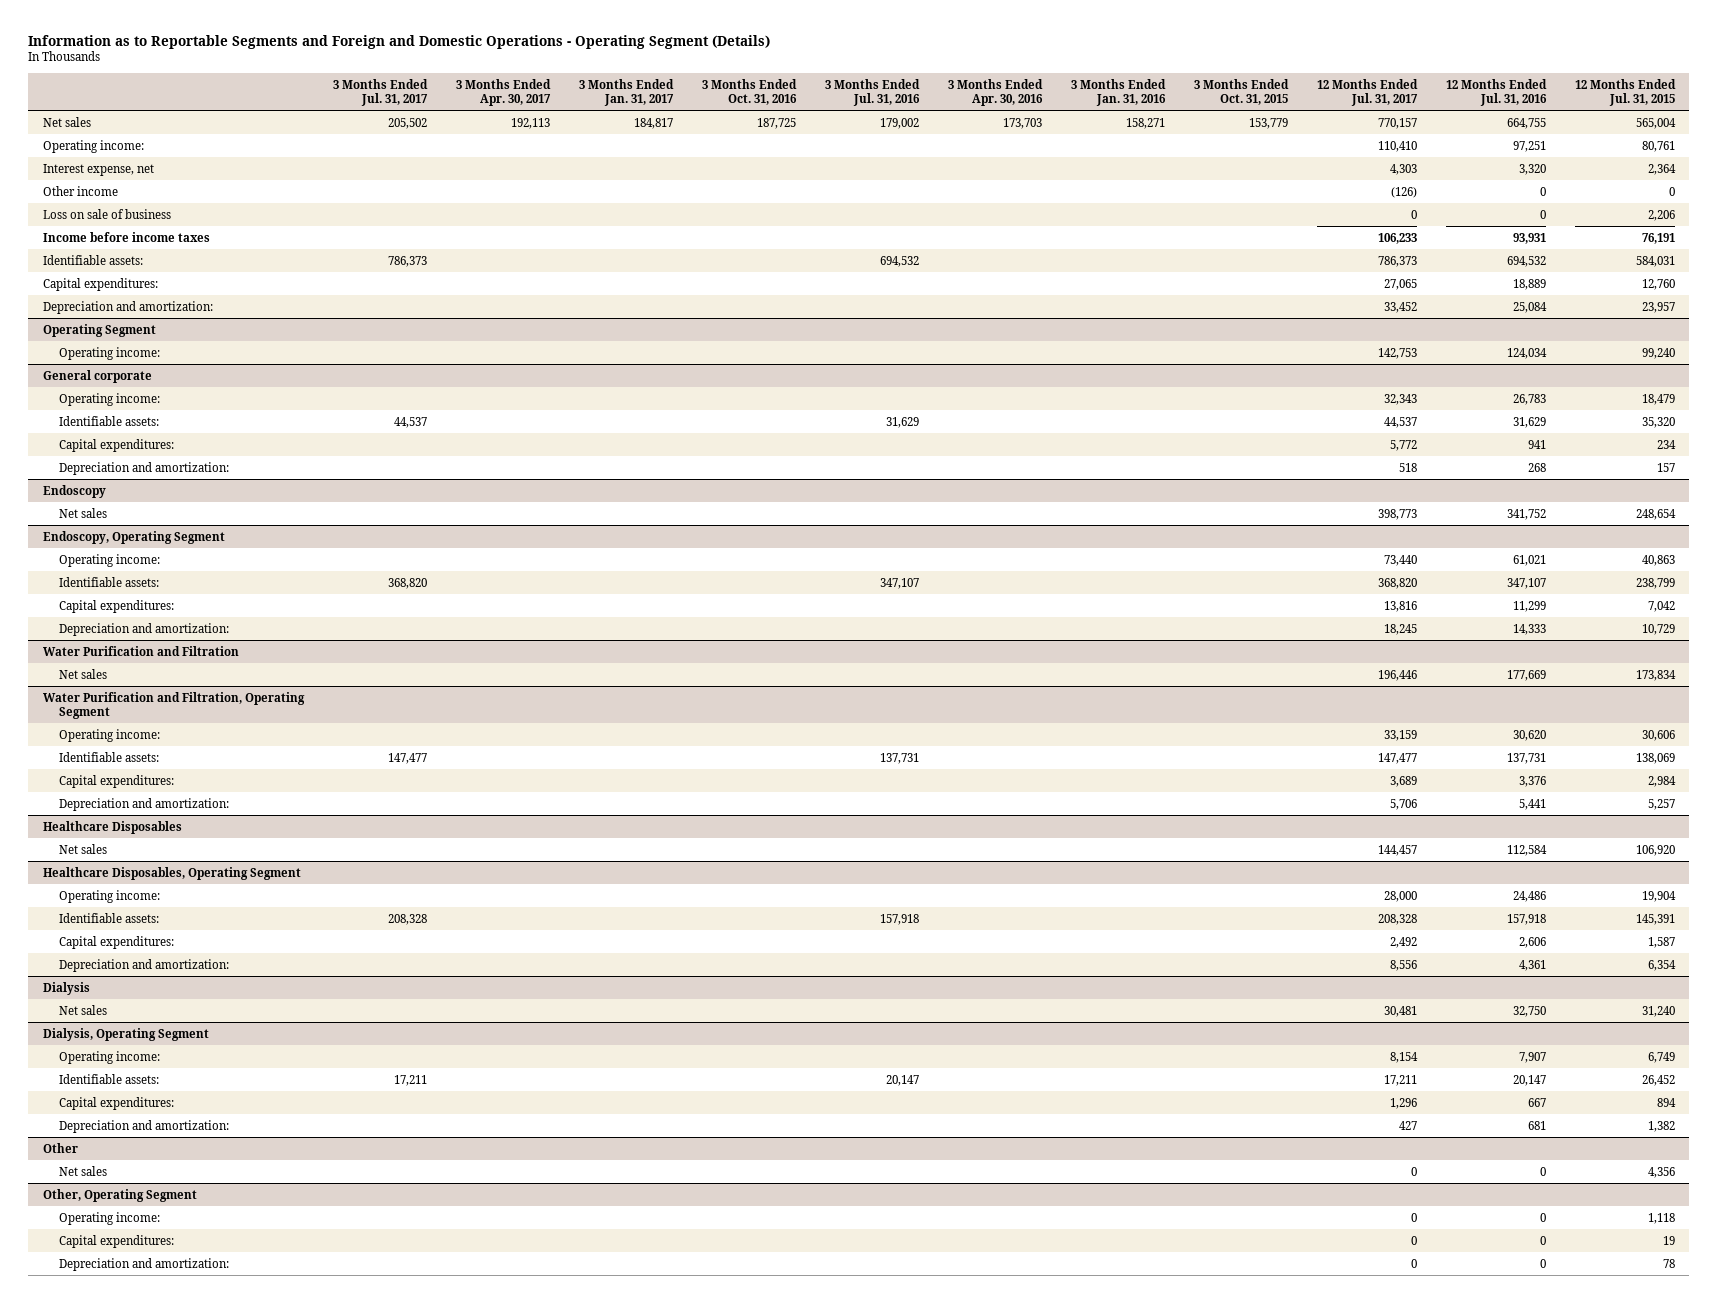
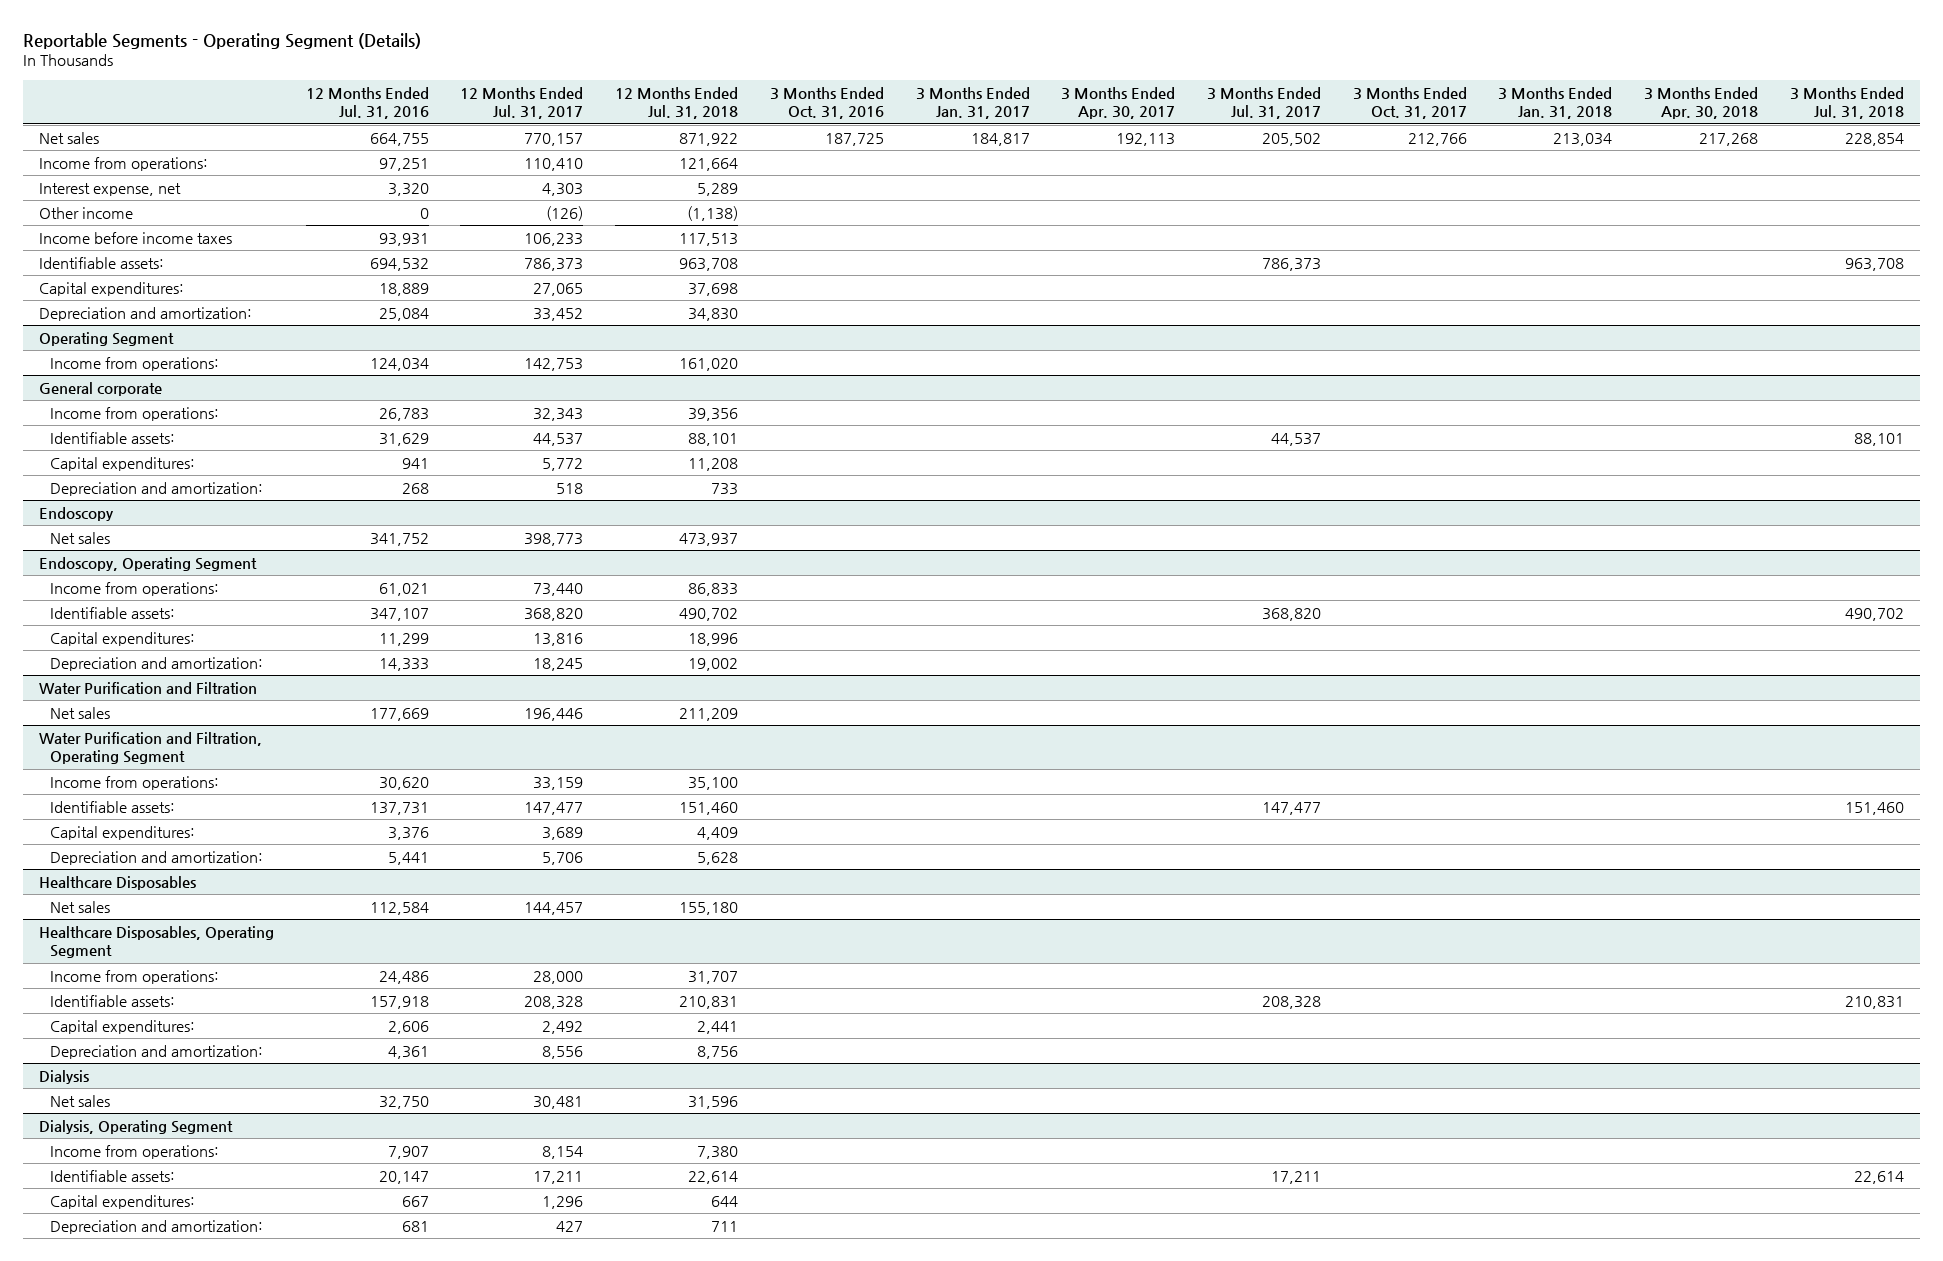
- Information as to Reportable Segments and Foreign and Domestic Operations - Operating Segment (Details)
+ Reportable Segments - Operating Segment (Details)
- | 3 Months Ended Jul. 31, 2017 | 3 Months Ended Apr. 30, 2017 | 3 Months Ended Jan. 31, 2017 | 3 Months Ended Oct. 31, 2016 | 3 Months Ended Jul. 31, 2016 | 3 Months Ended Apr. 30, 2016 | 3 Months Ended Jan. 31, 2016 | 3 Months Ended Oct. 31, 2015 | 12 Months Ended Jul. 31, 2017 | 12 Months Ended Jul. 31, 2016 | 12 Months Ended Jul. 31, 2015
+ | 12 Months Ended Jul. 31, 2016 | 12 Months Ended Jul. 31, 2017 | 12 Months Ended Jul. 31, 2018 | 3 Months Ended Oct. 31, 2016 | 3 Months Ended Jan. 31, 2017 | 3 Months Ended Apr. 30, 2017 | 3 Months Ended Jul. 31, 2017 | 3 Months Ended Oct. 31, 2017 | 3 Months Ended Jan. 31, 2018 | 3 Months Ended Apr. 30, 2018 | 3 Months Ended Jul. 31, 2018
- Operating income: | | | | | | | | | 110,410 | 97,251 | 80,761
+ Income from operations: | 97,251 | 110,410 | 121,664 | | | | | | | |
- Loss on sale of business | | | | | | | | | 0 | 0 | 2,206
@ Operating Segment
- Operating income: | | | | | | | | | 142,753 | 124,034 | 99,240
+ Income from operations: | 124,034 | 142,753 | 161,020 | | | | | | | |
@ General corporate
- Operating income: | | | | | | | | | 32,343 | 26,783 | 18,479
+ Income from operations: | 26,783 | 32,343 | 39,356 | | | | | | | |
@ Endoscopy, Operating Segment
- Operating income: | | | | | | | | | 73,440 | 61,021 | 40,863
+ Income from operations: | 61,021 | 73,440 | 86,833 | | | | | | | |
@ Water Purification and Filtration, Operating Segment
- Operating income: | | | | | | | | | 33,159 | 30,620 | 30,606
+ Income from operations: | 30,620 | 33,159 | 35,100 | | | | | | | |
@ Healthcare Disposables, Operating Segment
- Operating income: | | | | | | | | | 28,000 | 24,486 | 19,904
+ Income from operations: | 24,486 | 28,000 | 31,707 | | | | | | | |
@ Dialysis, Operating Segment
- Operating income: | | | | | | | | | 8,154 | 7,907 | 6,749
+ Income from operations: | 7,907 | 8,154 | 7,380 | | | | | | | |
- Other
- Net sales | | | | | | | | | 0 | 0 | 4,356
- Other, Operating Segment
- Operating income: | | | | | | | | | 0 | 0 | 1,118
- Capital expenditures: | | | | | | | | | 0 | 0 | 19
- Depreciation and amortization: | | | | | | | | | 0 | 0 | 78

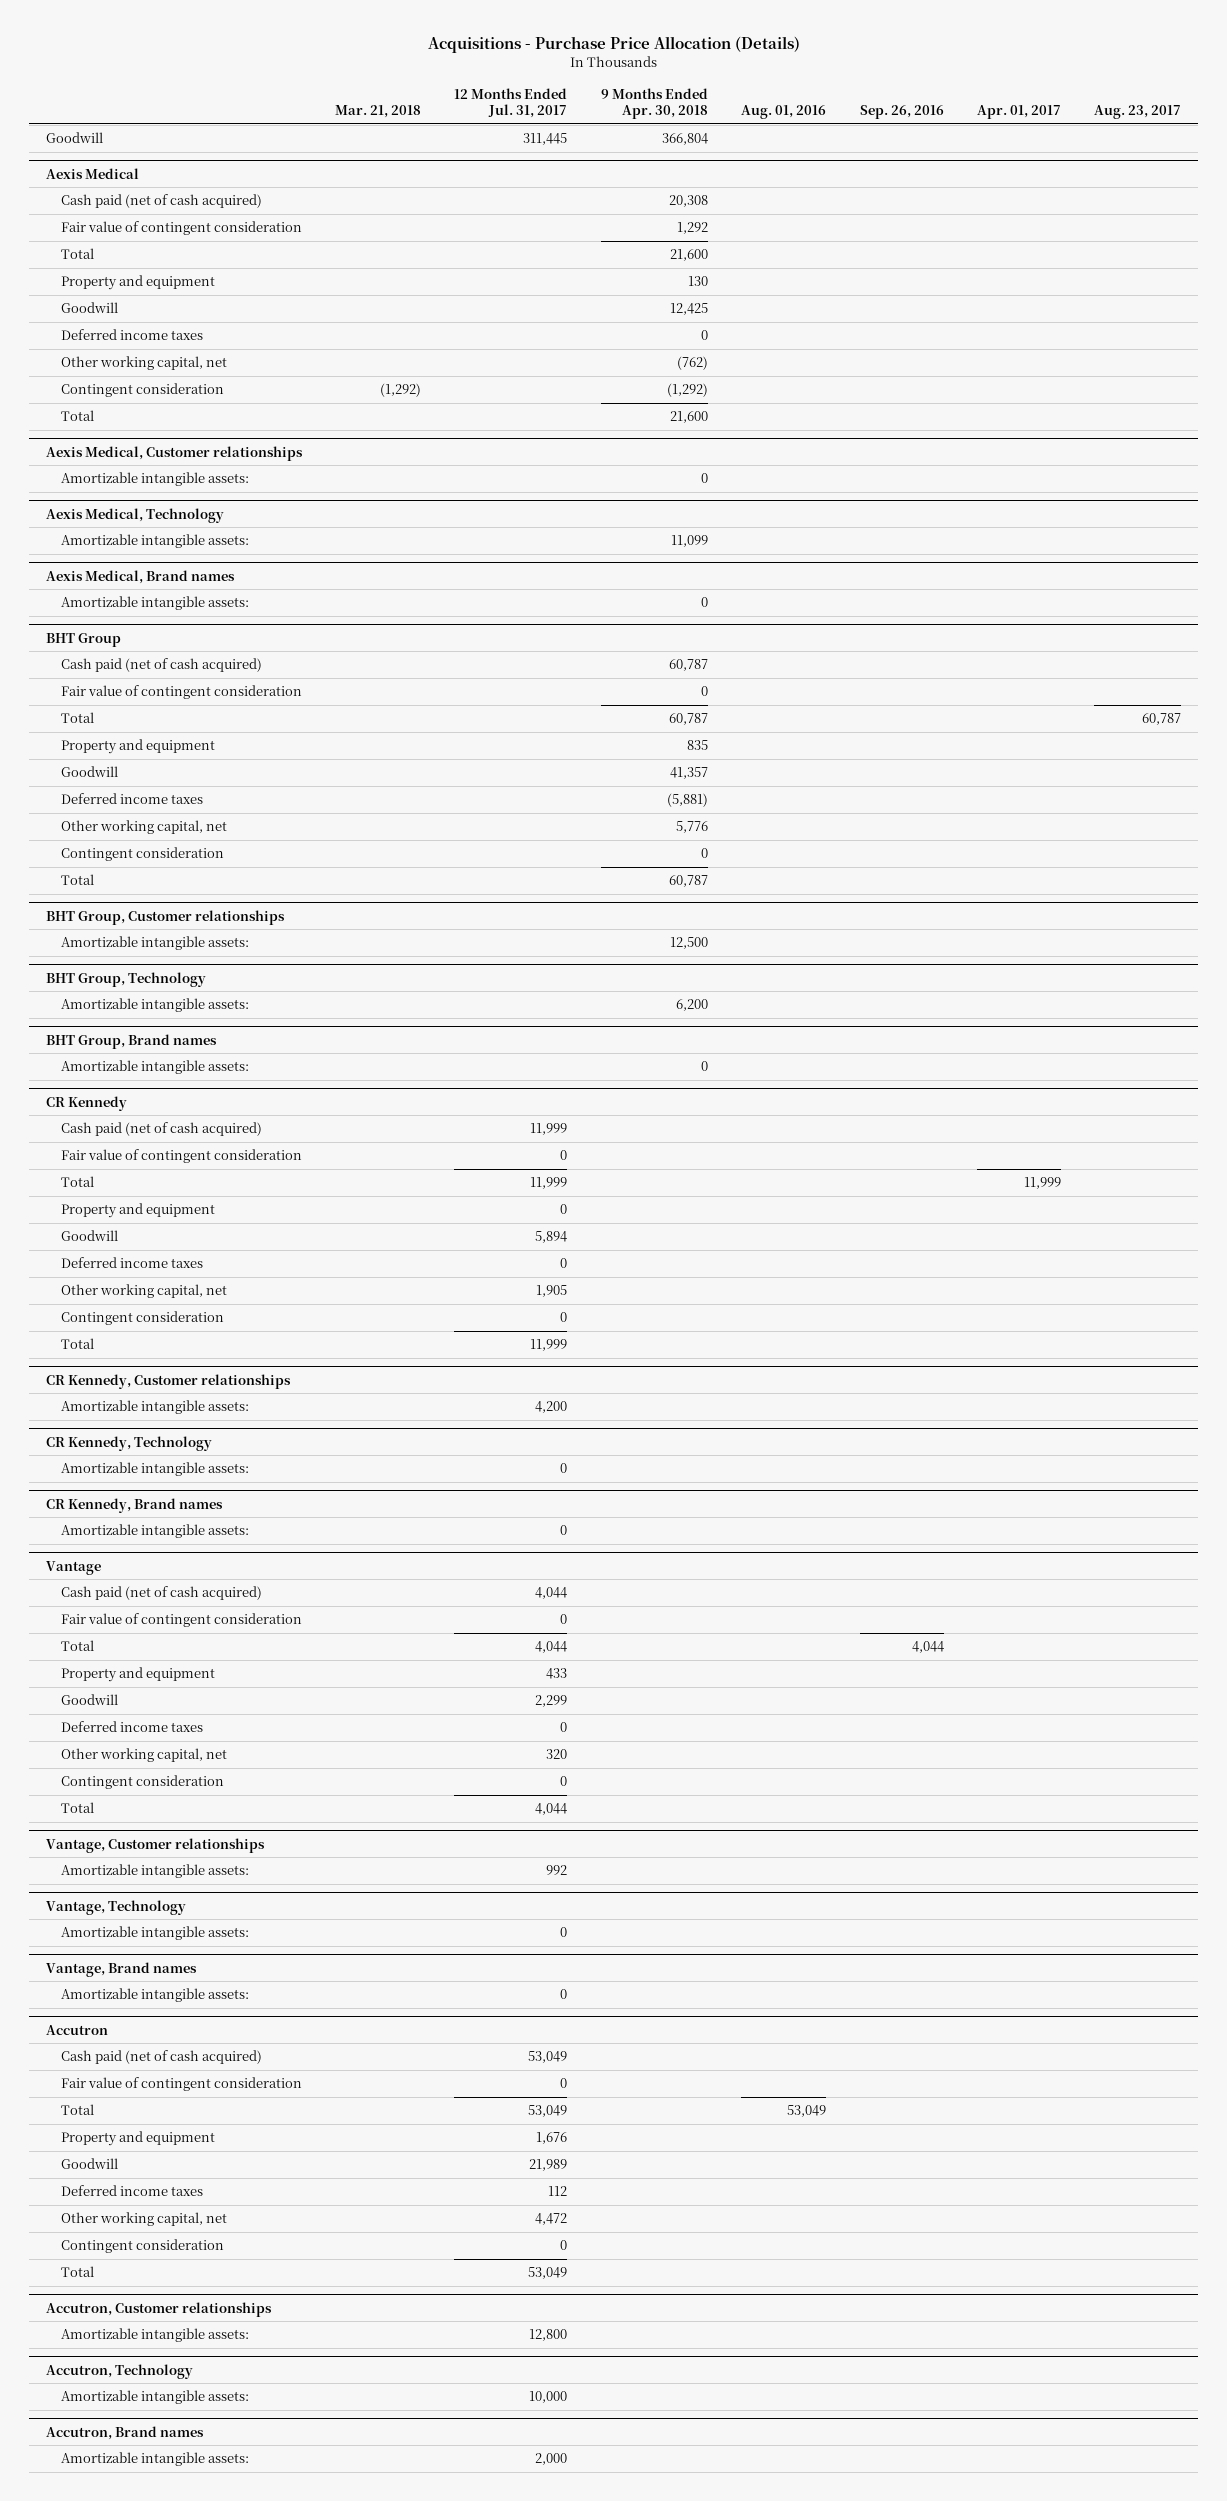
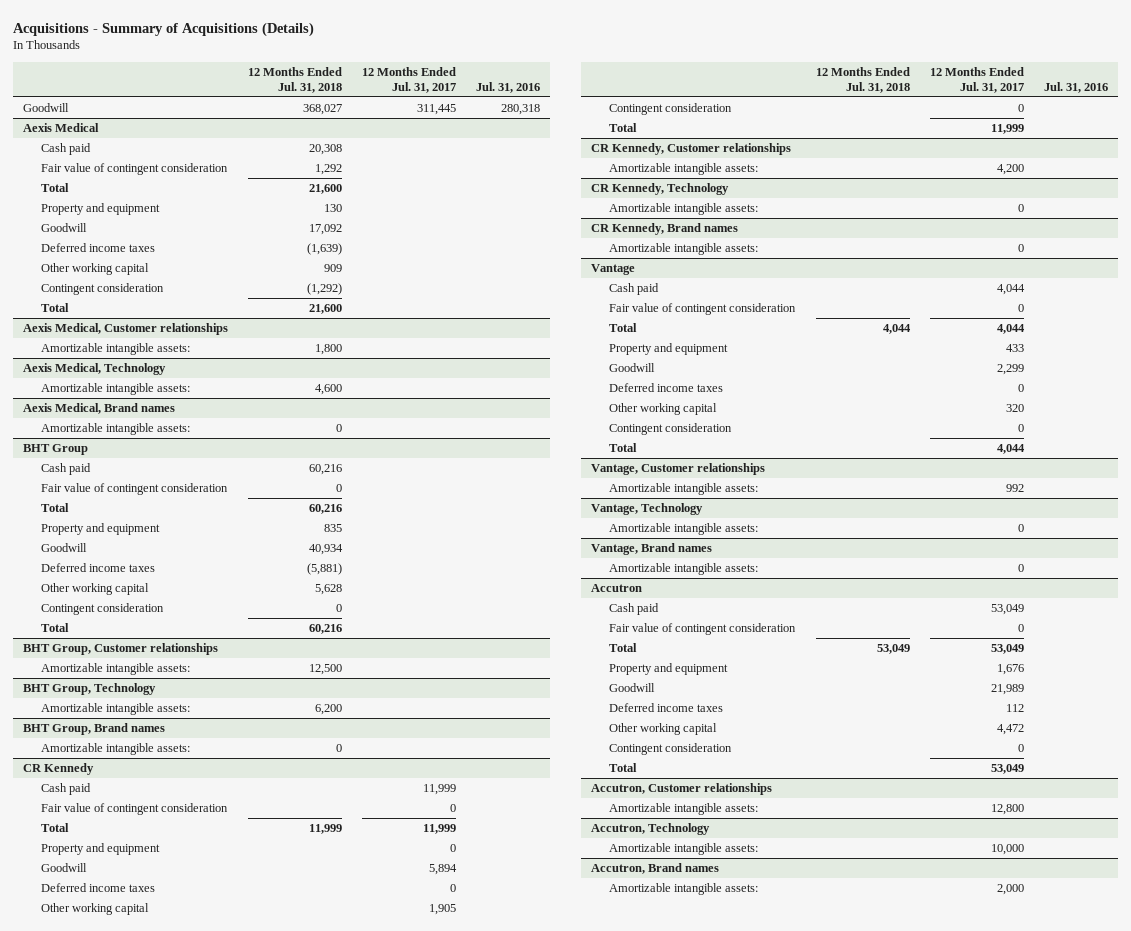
- Acquisitions - Purchase Price Allocation (Details)
+ Acquisitions - Summary of Acquisitions (Details)
- | Mar. 21, 2018 | 12 Months Ended Jul. 31, 2017 | 9 Months Ended Apr. 30, 2018 | Aug. 01, 2016 | Sep. 26, 2016 | Apr. 01, 2017 | Aug. 23, 2017
+ | 12 Months Ended Jul. 31, 2018 | 12 Months Ended Jul. 31, 2017 | Jul. 31, 2016
@ Aexis Medical
- Cash paid (net of cash acquired) | | | 20,308 | | | |
+ Cash paid | 20,308 | |
- Other working capital, net | | | (762) | | | |
+ Other working capital | 909 | |
@ BHT Group
- Cash paid (net of cash acquired) | | | 60,787 | | | |
+ Cash paid | 60,216 | |
- Other working capital, net | | | 5,776 | | | |
+ Other working capital | 5,628 | |
@ CR Kennedy
- Cash paid (net of cash acquired) | | 11,999 | | | | |
+ Cash paid | | 11,999 |
- Other working capital, net | | 1,905 | | | | |
+ Other working capital | | 1,905 |
@ Vantage
- Cash paid (net of cash acquired) | | 4,044 | | | | |
+ Cash paid | | 4,044 |
- Other working capital, net | | 320 | | | | |
+ Other working capital | | 320 |
@ Accutron
- Cash paid (net of cash acquired) | | 53,049 | | | | |
+ Cash paid | | 53,049 |
- Other working capital, net | | 4,472 | | | | |
+ Other working capital | | 4,472 |

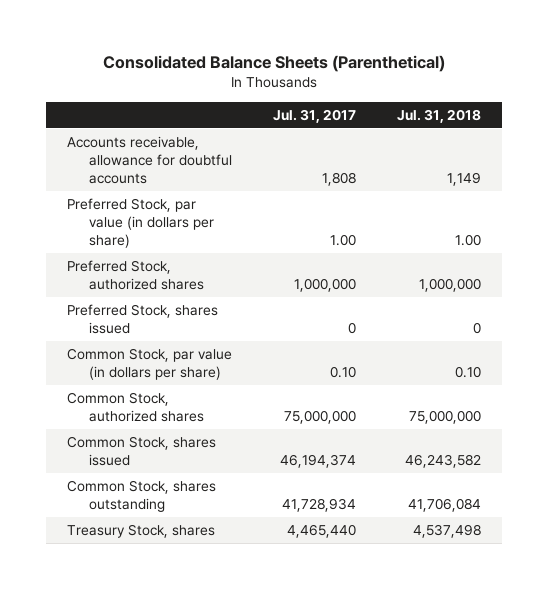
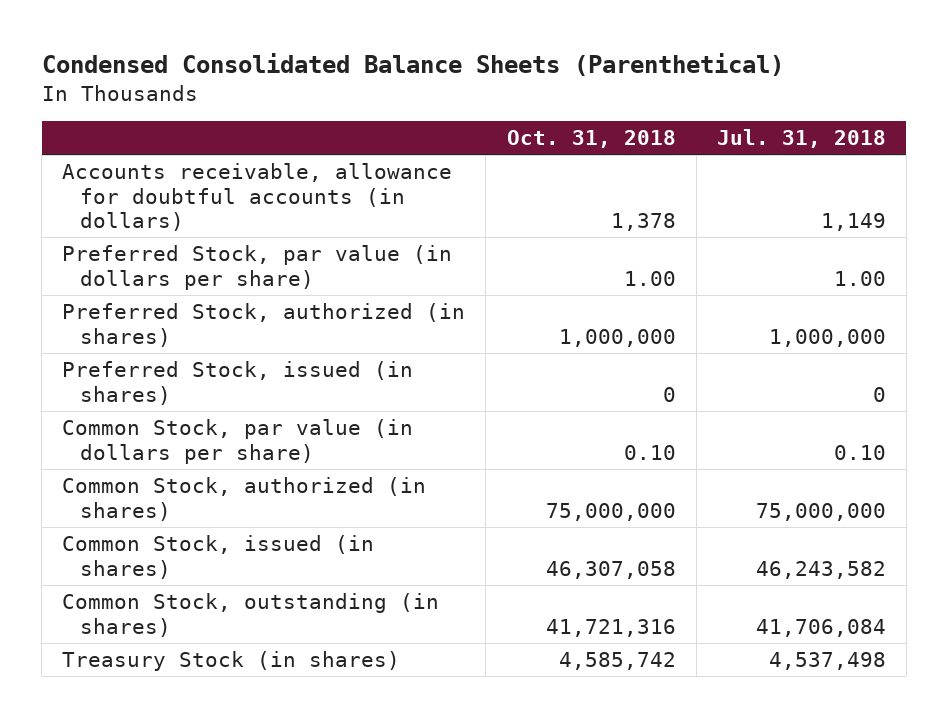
- Consolidated Balance Sheets (Parenthetical)
+ Condensed Consolidated Balance Sheets (Parenthetical)
- | Jul. 31, 2017 | Jul. 31, 2018
+ | Oct. 31, 2018 | Jul. 31, 2018
- Accounts receivable, allowance for doubtful accounts | 1,808 | 1,149
+ Accounts receivable, allowance for doubtful accounts (in dollars) | 1,378 | 1,149
- Preferred Stock, authorized shares | 1,000,000 | 1,000,000
- Preferred Stock, shares issued | 0 | 0
+ Preferred Stock, authorized (in shares) | 1,000,000 | 1,000,000
+ Preferred Stock, issued (in shares) | 0 | 0
- Common Stock, authorized shares | 75,000,000 | 75,000,000
- Common Stock, shares issued | 46,194,374 | 46,243,582
- Common Stock, shares outstanding | 41,728,934 | 41,706,084
- Treasury Stock, shares | 4,465,440 | 4,537,498
+ Common Stock, authorized (in shares) | 75,000,000 | 75,000,000
+ Common Stock, issued (in shares) | 46,307,058 | 46,243,582
+ Common Stock, outstanding (in shares) | 41,721,316 | 41,706,084
+ Treasury Stock (in shares) | 4,585,742 | 4,537,498

